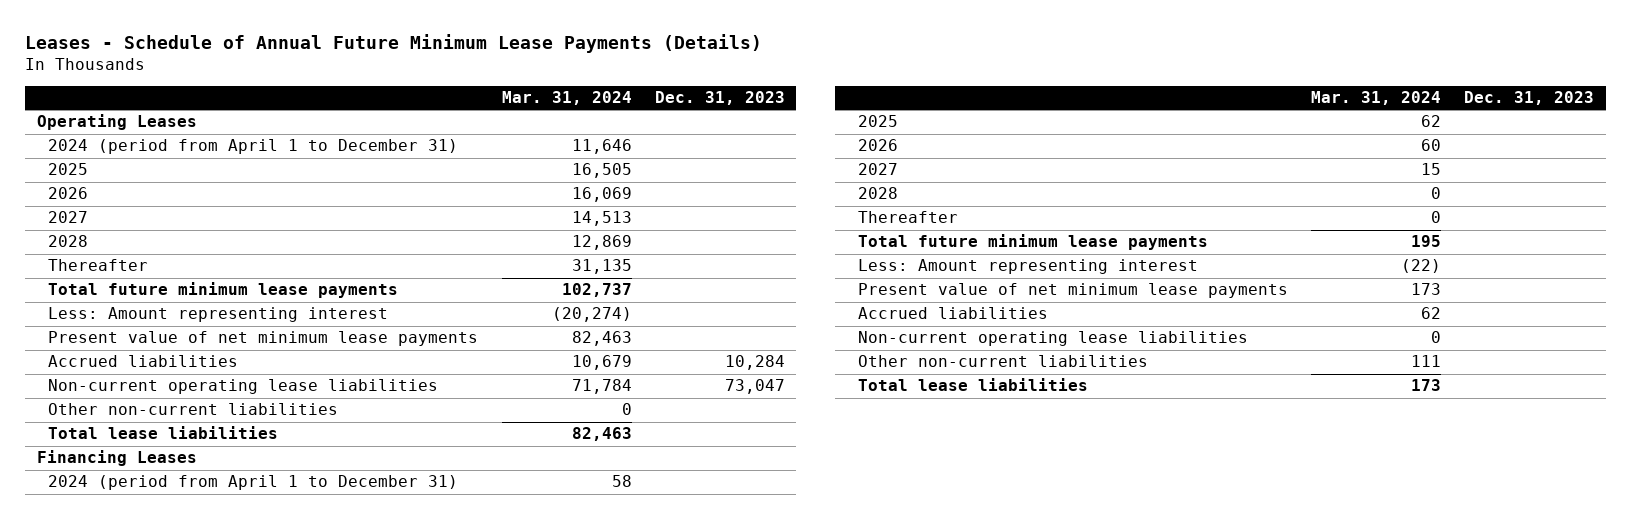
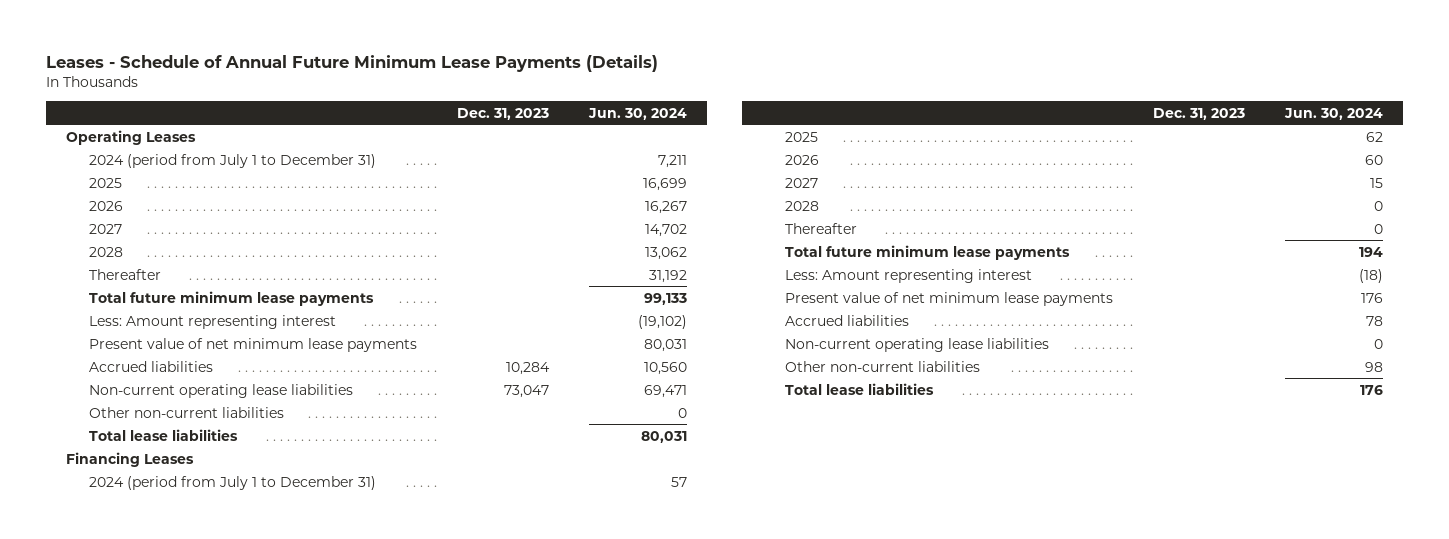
- | Mar. 31, 2024 | Dec. 31, 2023
+ | Dec. 31, 2023 | Jun. 30, 2024
- 2024 (period from April 1 to December 31) | 11,646 |
+ 2024 (period from July 1 to December 31) | | 7,211
- 2024 (period from April 1 to December 31) | 58 |
+ 2024 (period from July 1 to December 31) | | 57

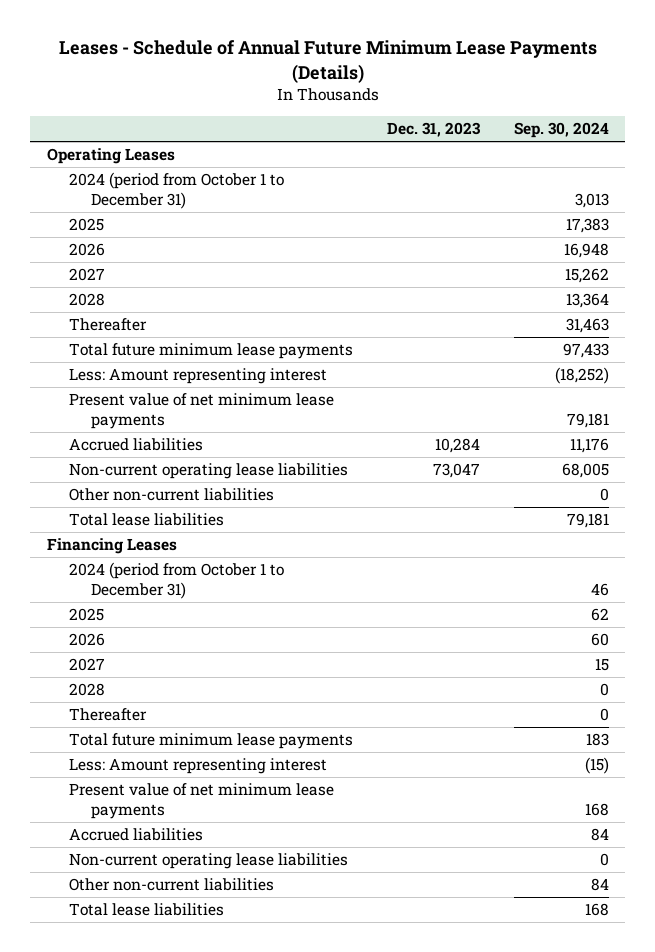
- | Dec. 31, 2023 | Jun. 30, 2024
+ | Dec. 31, 2023 | Sep. 30, 2024
- 2024 (period from July 1 to December 31) | | 7,211
+ 2024 (period from October 1 to December 31) | | 3,013
- 2024 (period from July 1 to December 31) | | 57
+ 2024 (period from October 1 to December 31) | | 46

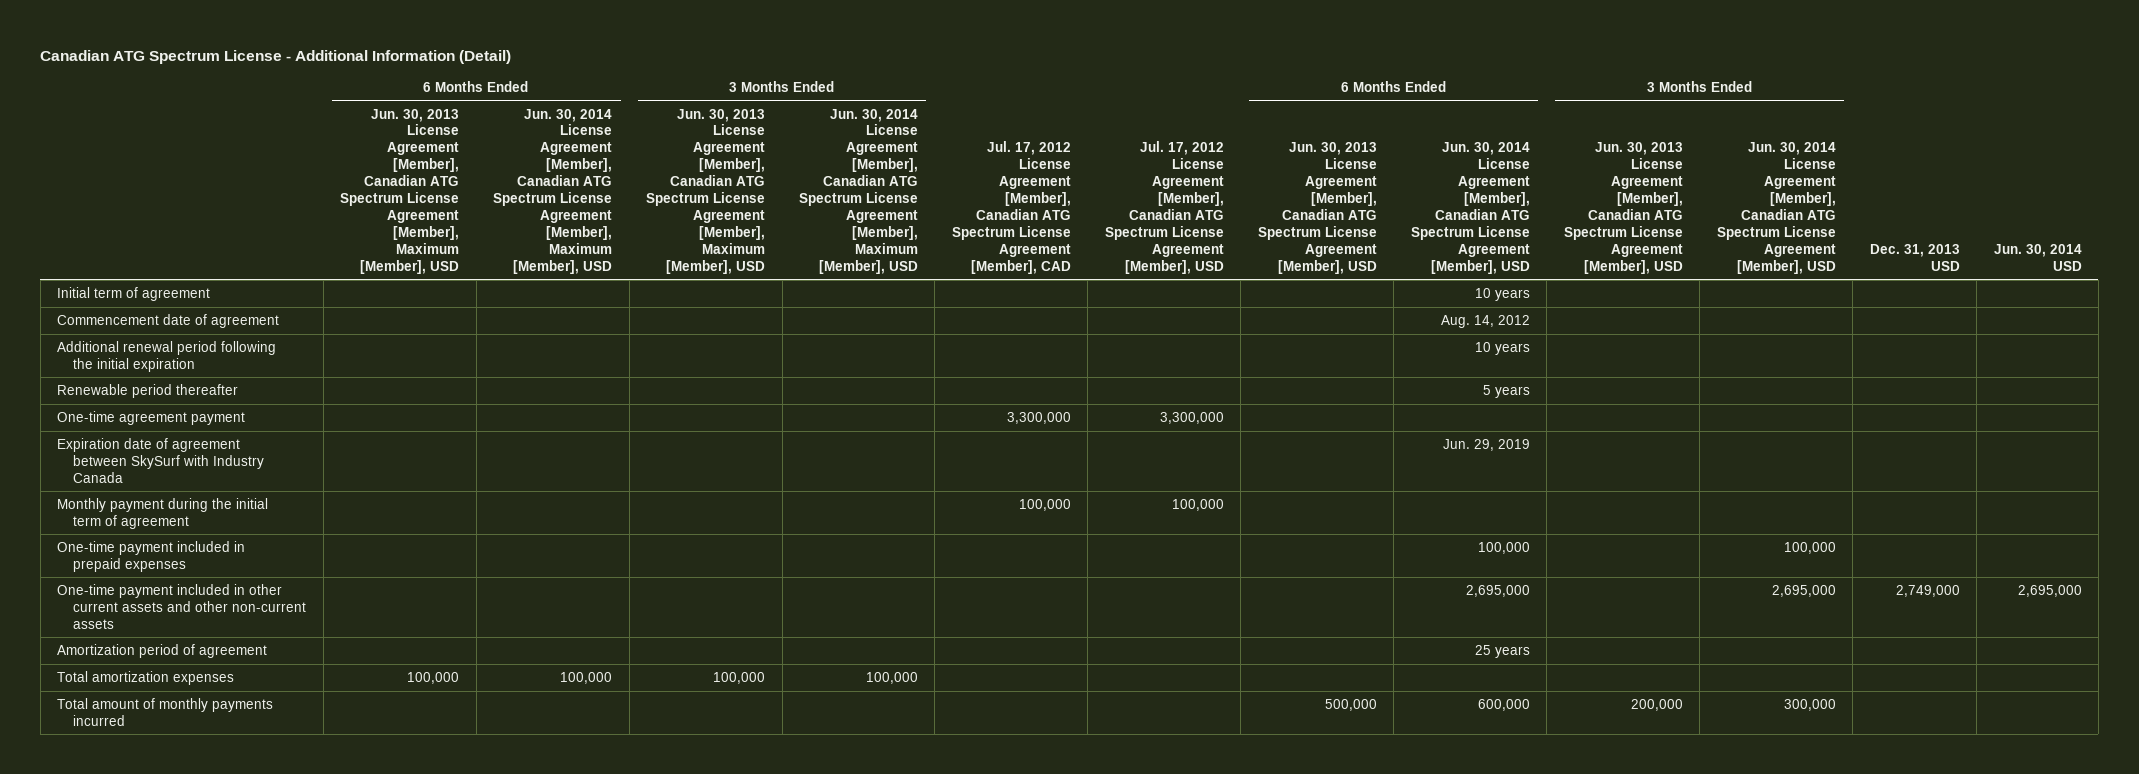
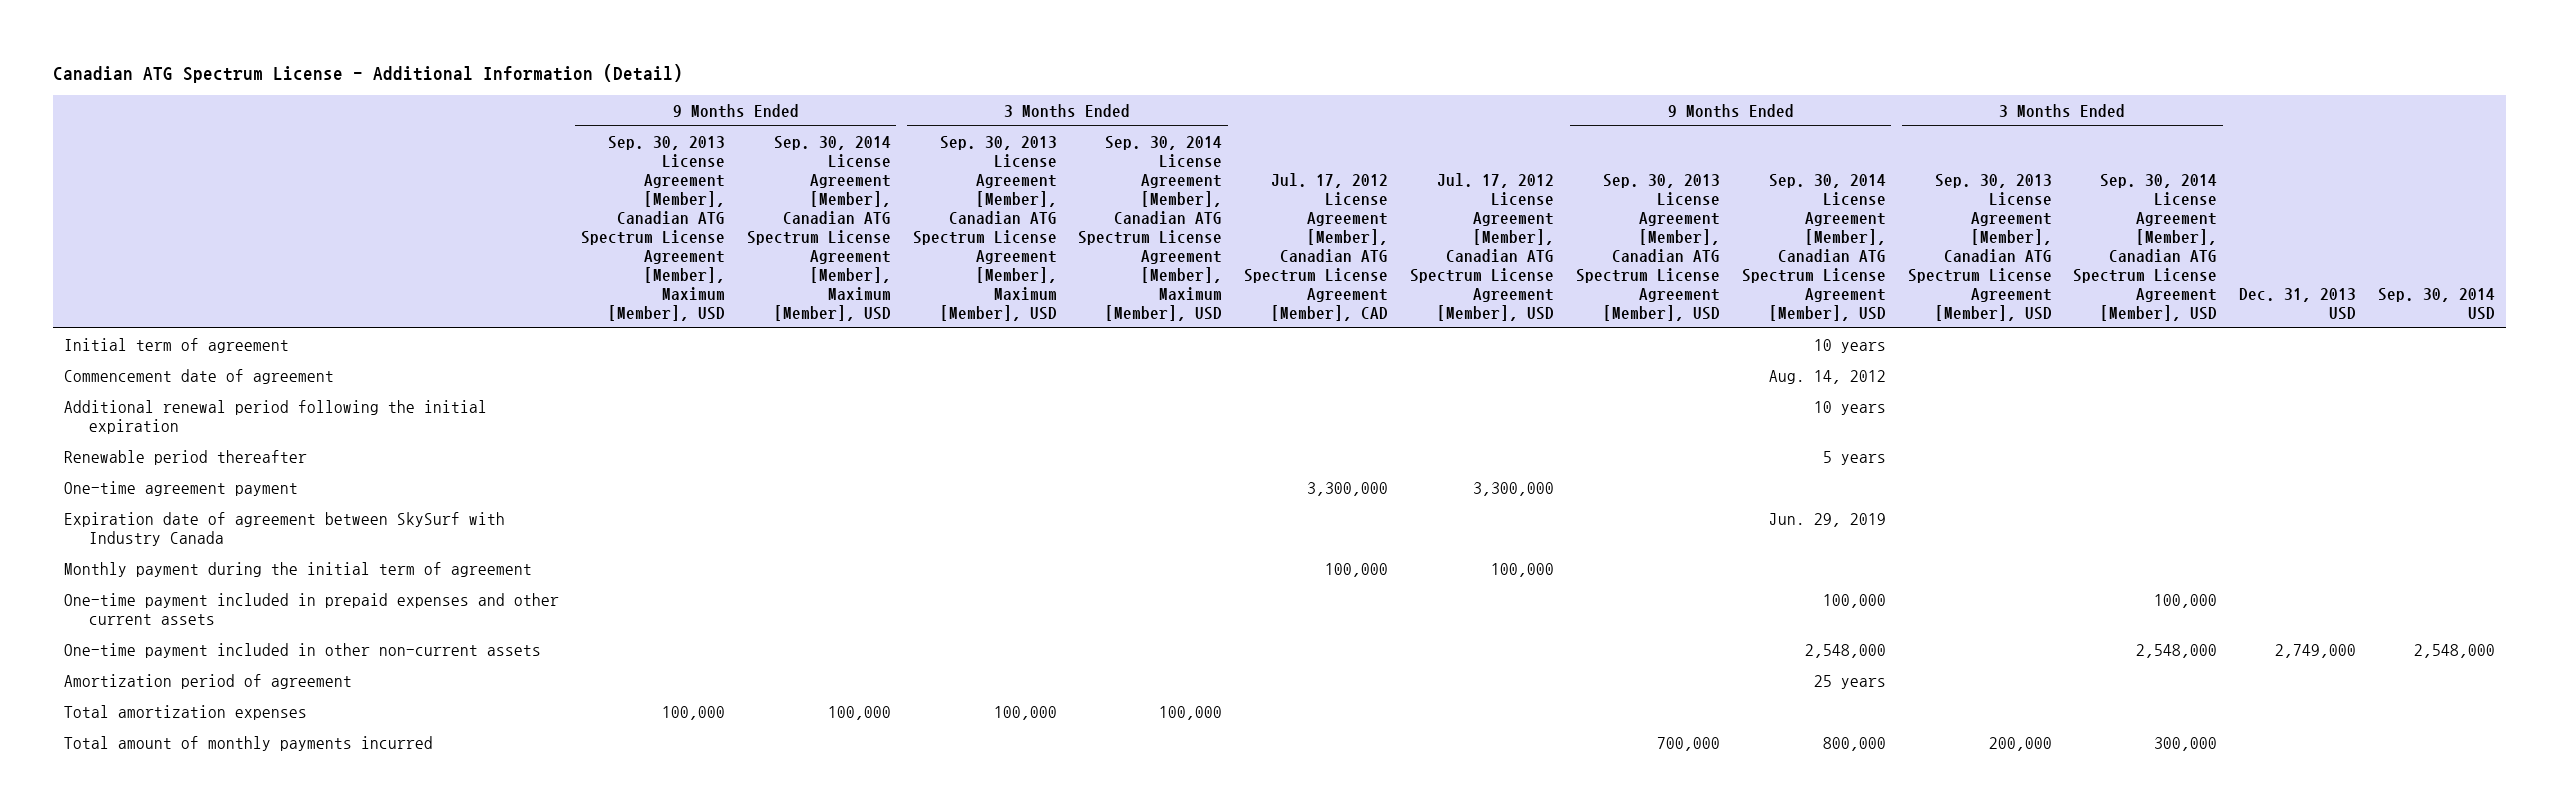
- | 6 Months Ended Jun. 30, 2013 License Agreement [Member], Canadian ATG Spectrum License Agreement [Member], Maximum [Member], USD | 6 Months Ended Jun. 30, 2014 License Agreement [Member], Canadian ATG Spectrum License Agreement [Member], Maximum [Member], USD | 3 Months Ended Jun. 30, 2013 License Agreement [Member], Canadian ATG Spectrum License Agreement [Member], Maximum [Member], USD | 3 Months Ended Jun. 30, 2014 License Agreement [Member], Canadian ATG Spectrum License Agreement [Member], Maximum [Member], USD | Jul. 17, 2012 License Agreement [Member], Canadian ATG Spectrum License Agreement [Member], CAD | Jul. 17, 2012 License Agreement [Member], Canadian ATG Spectrum License Agreement [Member], USD | 6 Months Ended Jun. 30, 2013 License Agreement [Member], Canadian ATG Spectrum License Agreement [Member], USD | 6 Months Ended Jun. 30, 2014 License Agreement [Member], Canadian ATG Spectrum License Agreement [Member], USD | 3 Months Ended Jun. 30, 2013 License Agreement [Member], Canadian ATG Spectrum License Agreement [Member], USD | 3 Months Ended Jun. 30, 2014 License Agreement [Member], Canadian ATG Spectrum License Agreement [Member], USD | Dec. 31, 2013 USD | Jun. 30, 2014 USD
+ | 9 Months Ended Sep. 30, 2013 License Agreement [Member], Canadian ATG Spectrum License Agreement [Member], Maximum [Member], USD | 9 Months Ended Sep. 30, 2014 License Agreement [Member], Canadian ATG Spectrum License Agreement [Member], Maximum [Member], USD | 3 Months Ended Sep. 30, 2013 License Agreement [Member], Canadian ATG Spectrum License Agreement [Member], Maximum [Member], USD | 3 Months Ended Sep. 30, 2014 License Agreement [Member], Canadian ATG Spectrum License Agreement [Member], Maximum [Member], USD | Jul. 17, 2012 License Agreement [Member], Canadian ATG Spectrum License Agreement [Member], CAD | Jul. 17, 2012 License Agreement [Member], Canadian ATG Spectrum License Agreement [Member], USD | 9 Months Ended Sep. 30, 2013 License Agreement [Member], Canadian ATG Spectrum License Agreement [Member], USD | 9 Months Ended Sep. 30, 2014 License Agreement [Member], Canadian ATG Spectrum License Agreement [Member], USD | 3 Months Ended Sep. 30, 2013 License Agreement [Member], Canadian ATG Spectrum License Agreement [Member], USD | 3 Months Ended Sep. 30, 2014 License Agreement [Member], Canadian ATG Spectrum License Agreement [Member], USD | Dec. 31, 2013 USD | Sep. 30, 2014 USD
- One-time payment included in prepaid expenses | | | | | | | | 100,000 | | 100,000 | |
- One-time payment included in other current assets and other non-current assets | | | | | | | | 2,695,000 | | 2,695,000 | 2,749,000 | 2,695,000
+ One-time payment included in prepaid expenses and other current assets | | | | | | | | 100,000 | | 100,000 | |
+ One-time payment included in other non-current assets | | | | | | | | 2,548,000 | | 2,548,000 | 2,749,000 | 2,548,000

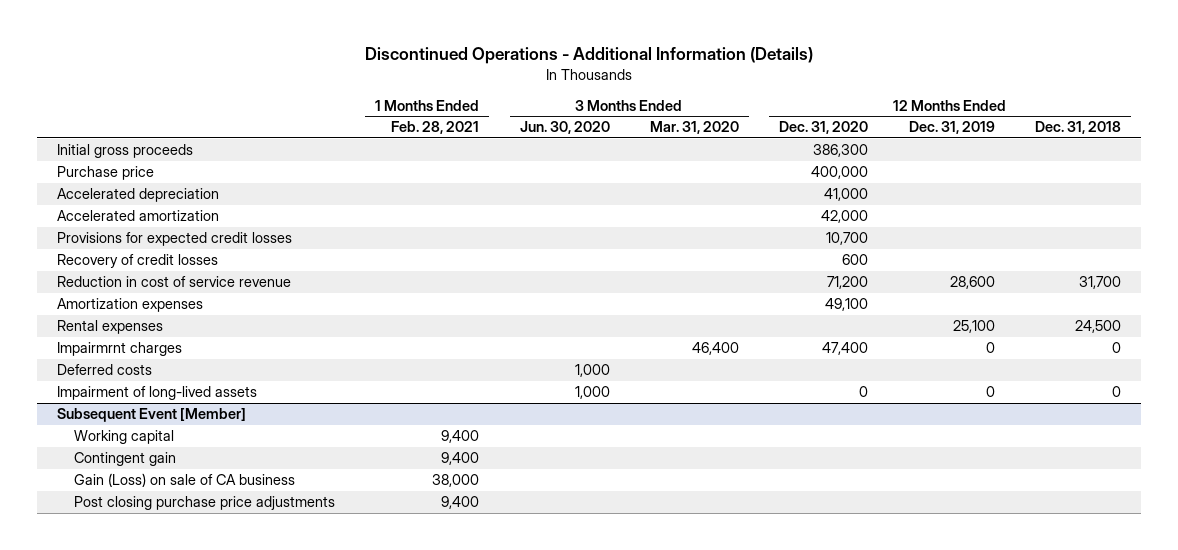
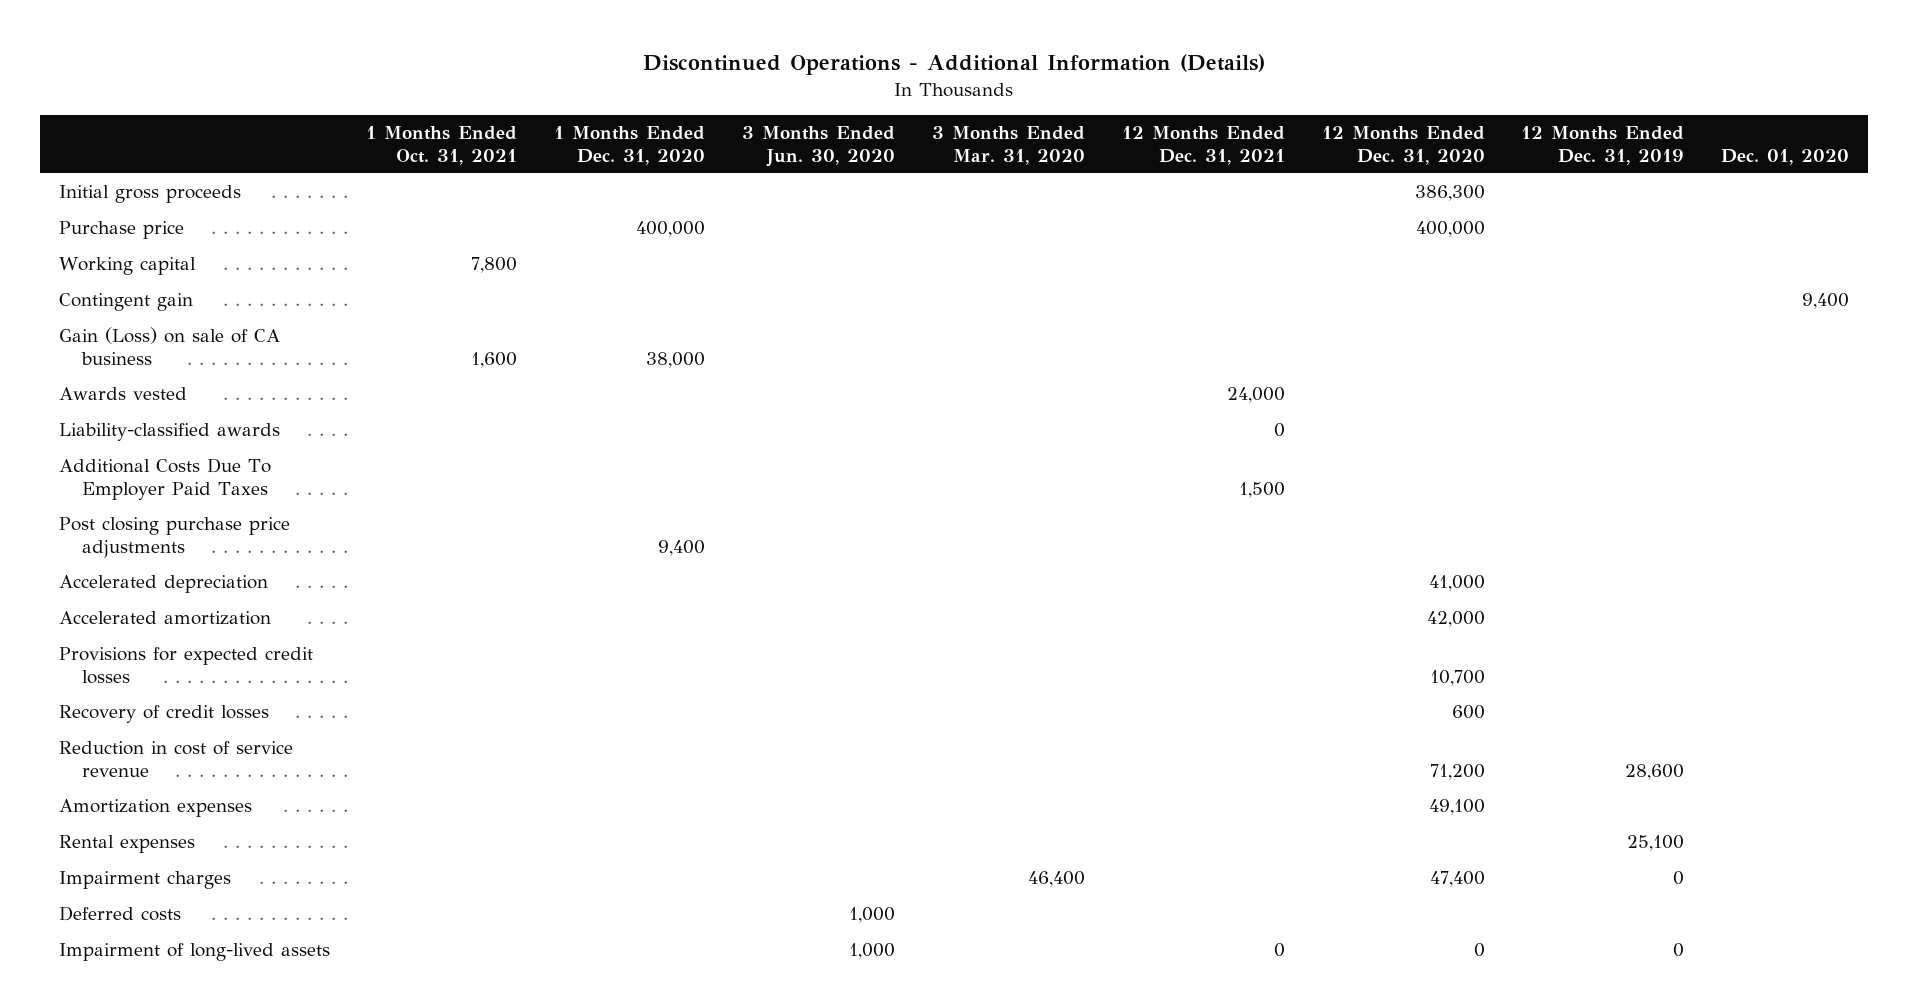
- | 1 Months Ended Feb. 28, 2021 | 3 Months Ended Jun. 30, 2020 | 3 Months Ended Mar. 31, 2020 | 12 Months Ended Dec. 31, 2020 | 12 Months Ended Dec. 31, 2019 | 12 Months Ended Dec. 31, 2018
+ | 1 Months Ended Oct. 31, 2021 | 1 Months Ended Dec. 31, 2020 | 3 Months Ended Jun. 30, 2020 | 3 Months Ended Mar. 31, 2020 | 12 Months Ended Dec. 31, 2021 | 12 Months Ended Dec. 31, 2020 | 12 Months Ended Dec. 31, 2019 | Dec. 01, 2020
+ Working capital | 7,800 | | | | | | |
+ Contingent gain | | | | | | | | 9,400
+ Gain (Loss) on sale of CA business | 1,600 | 38,000 | | | | | |
+ Awards vested | | | | | 24,000 | | |
+ Liability-classified awards | | | | | 0 | | |
+ Additional Costs Due To Employer Paid Taxes | | | | | 1,500 | | |
+ Post closing purchase price adjustments | | 9,400 | | | | | |
- Impairmrnt charges | | | 46,400 | 47,400 | 0 | 0
+ Impairment charges | | | | 46,400 | | 47,400 | 0 |
- Subsequent Event [Member]
- Working capital | 9,400 | | | | |
- Contingent gain | 9,400 | | | | |
- Gain (Loss) on sale of CA business | 38,000 | | | | |
- Post closing purchase price adjustments | 9,400 | | | | |

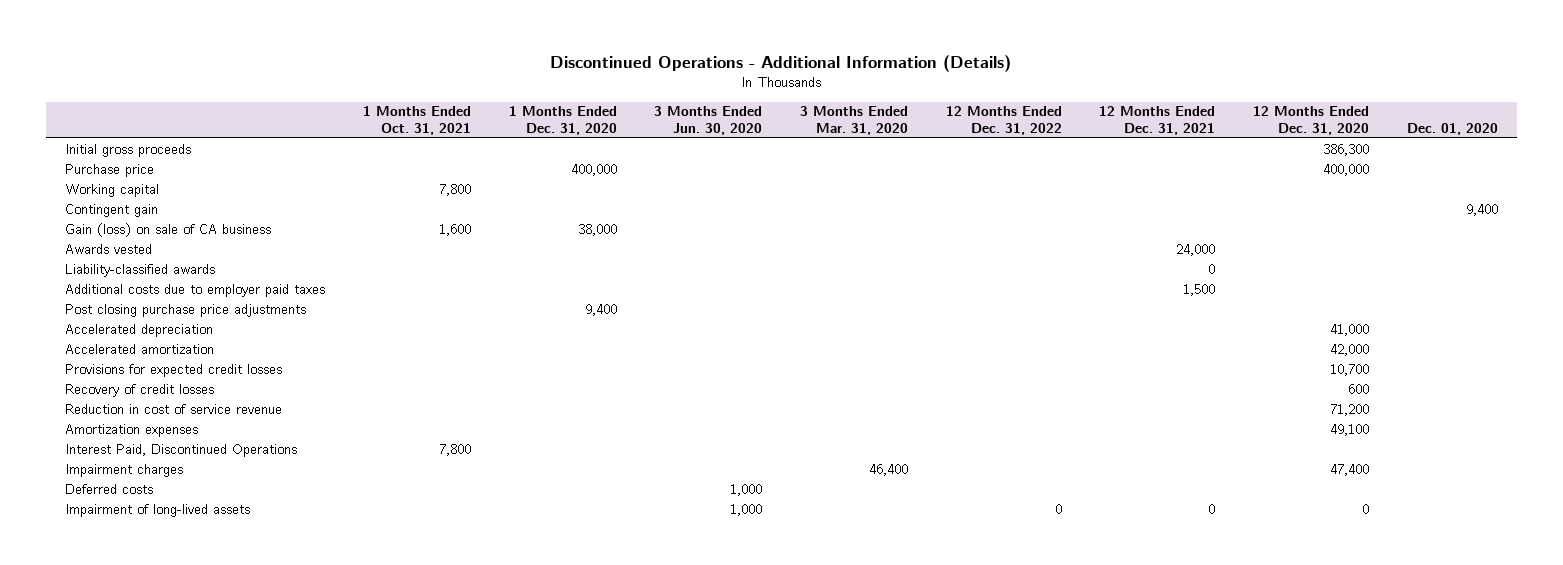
- | 1 Months Ended Oct. 31, 2021 | 1 Months Ended Dec. 31, 2020 | 3 Months Ended Jun. 30, 2020 | 3 Months Ended Mar. 31, 2020 | 12 Months Ended Dec. 31, 2021 | 12 Months Ended Dec. 31, 2020 | 12 Months Ended Dec. 31, 2019 | Dec. 01, 2020
+ | 1 Months Ended Oct. 31, 2021 | 1 Months Ended Dec. 31, 2020 | 3 Months Ended Jun. 30, 2020 | 3 Months Ended Mar. 31, 2020 | 12 Months Ended Dec. 31, 2022 | 12 Months Ended Dec. 31, 2021 | 12 Months Ended Dec. 31, 2020 | Dec. 01, 2020
- Gain (Loss) on sale of CA business | 1,600 | 38,000 | | | | | |
+ Gain (loss) on sale of CA business | 1,600 | 38,000 | | | | | |
- Additional Costs Due To Employer Paid Taxes | | | | | 1,500 | | |
+ Additional costs due to employer paid taxes | | | | | | 1,500 | |
- Rental expenses | | | | | | | 25,100 |
+ Interest Paid, Discontinued Operations | 7,800 | | | | | | |

